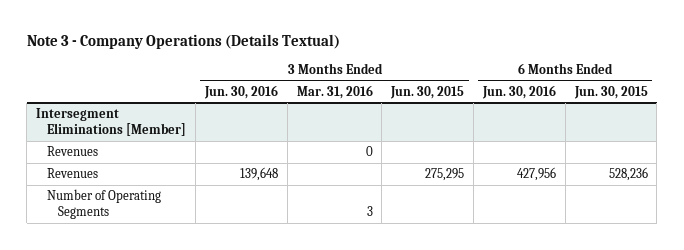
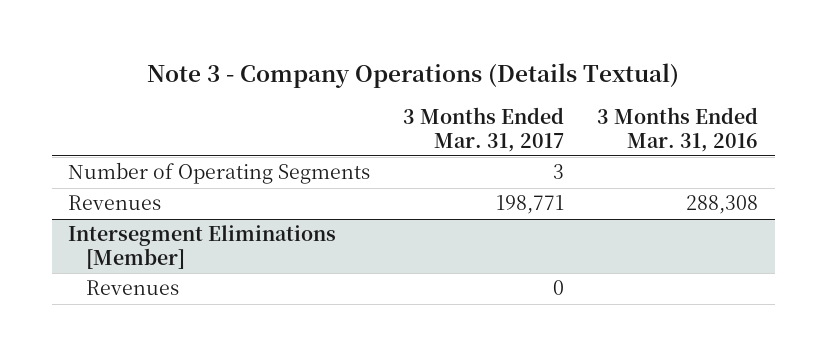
- | 3 Months Ended Jun. 30, 2016 | 3 Months Ended Mar. 31, 2016 | 3 Months Ended Jun. 30, 2015 | 6 Months Ended Jun. 30, 2016 | 6 Months Ended Jun. 30, 2015
+ | 3 Months Ended Mar. 31, 2017 | 3 Months Ended Mar. 31, 2016
+ Number of Operating Segments | 3 |
+ Revenues | 198,771 | 288,308
@ Intersegment Eliminations [Member]
- Revenues | | 0 | | |
- Number of Operating Segments | | 3 | | |

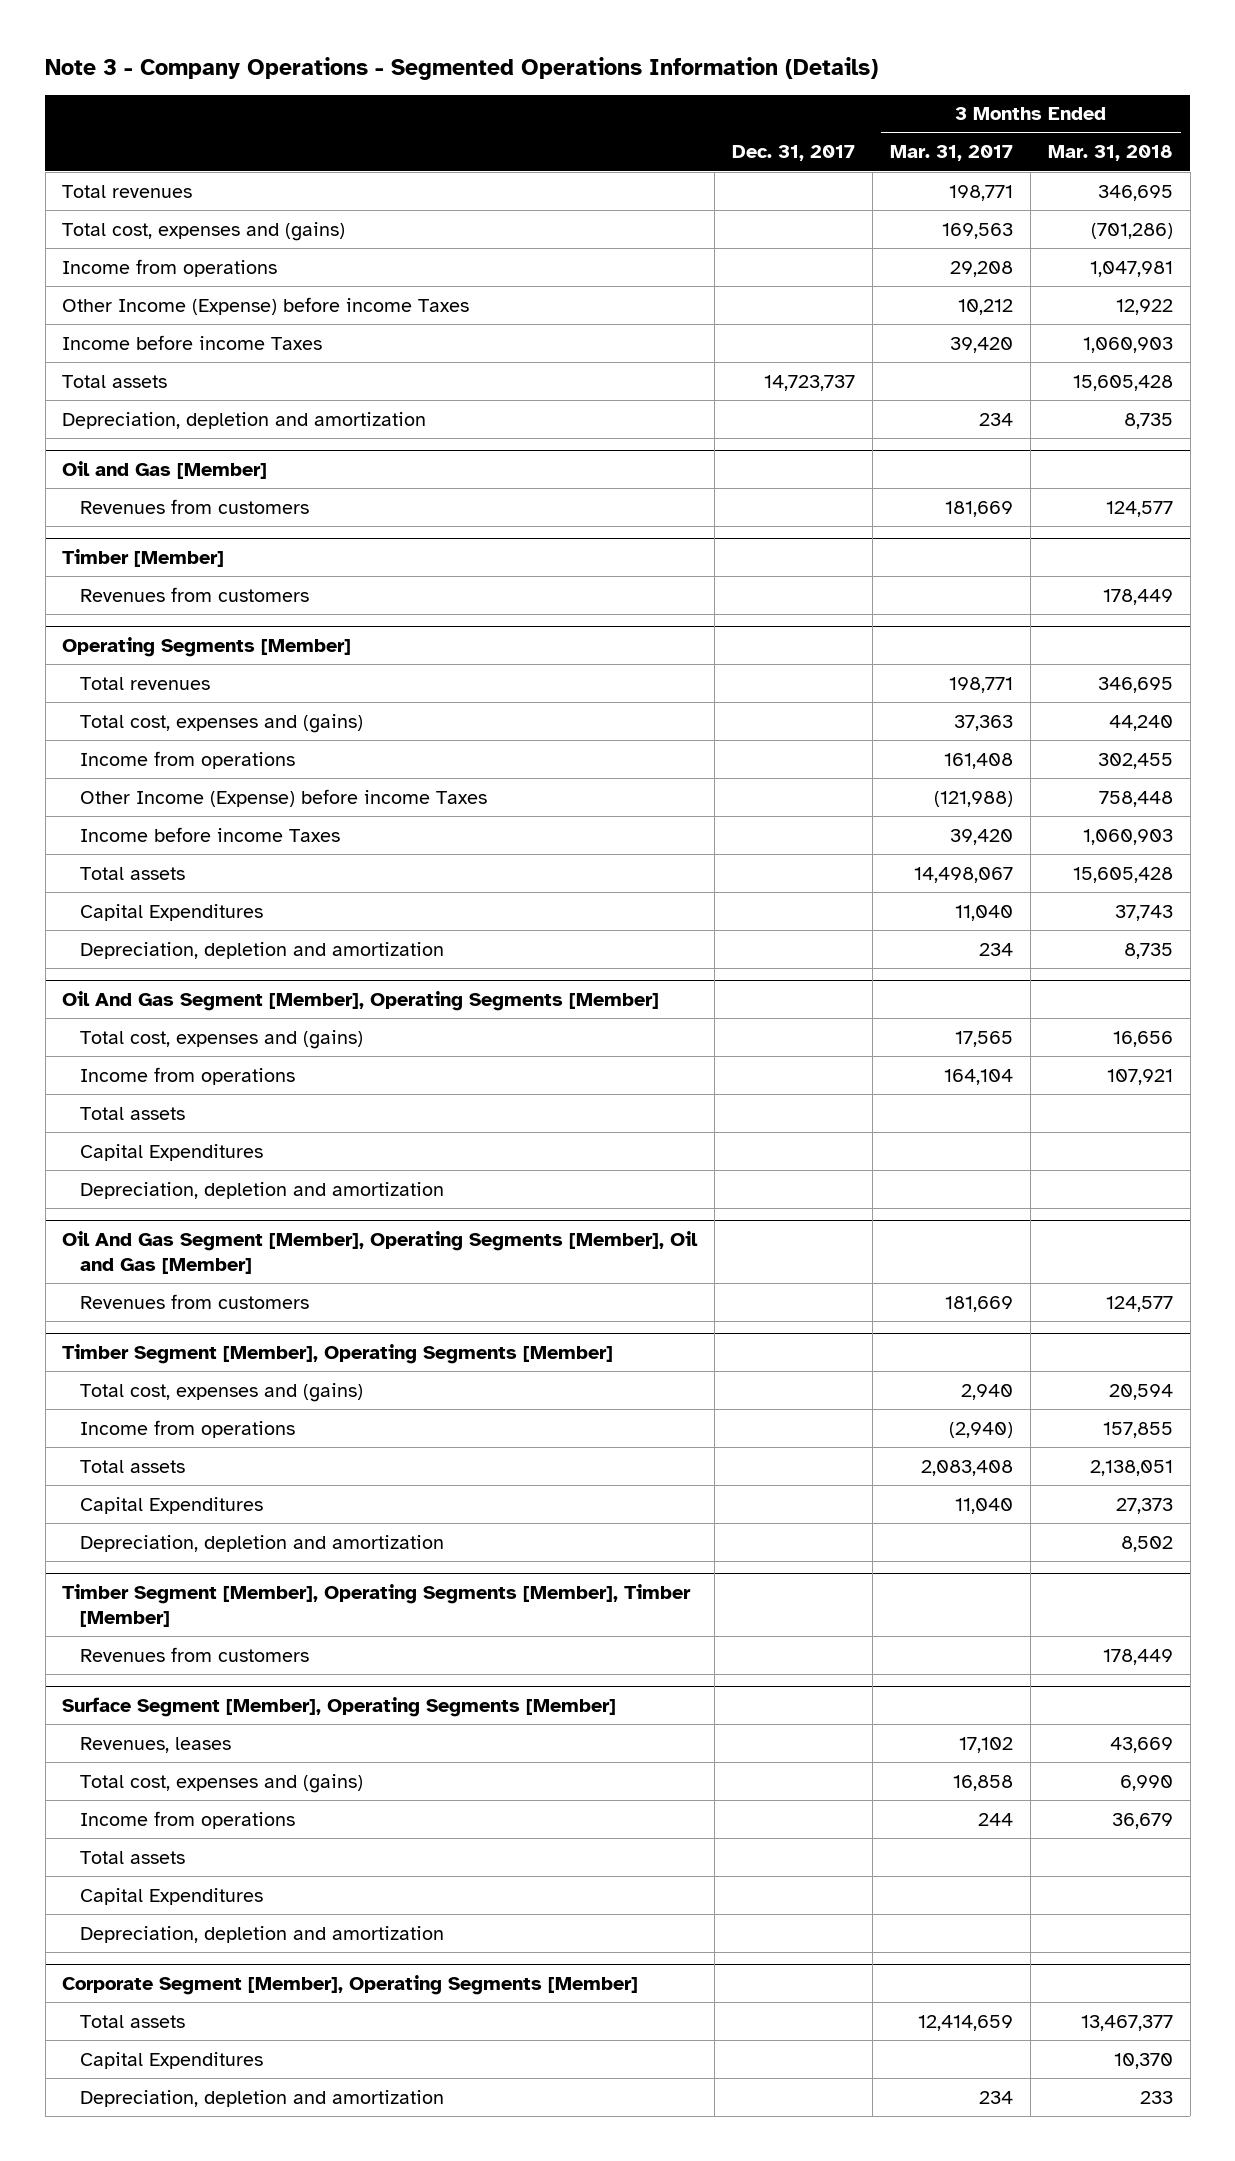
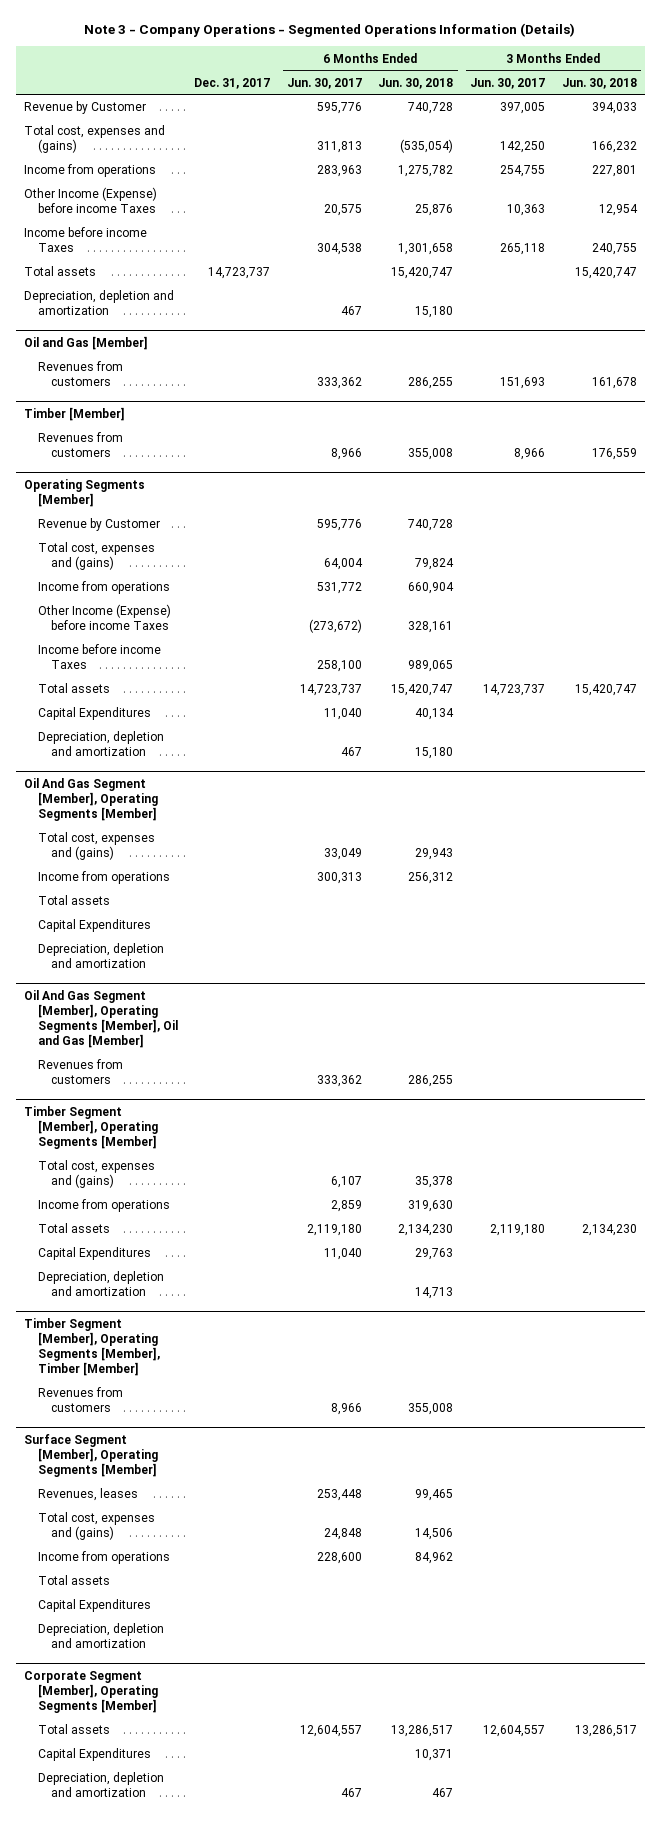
- | Dec. 31, 2017 | 3 Months Ended Mar. 31, 2017 | 3 Months Ended Mar. 31, 2018
+ | Dec. 31, 2017 | 6 Months Ended Jun. 30, 2017 | 6 Months Ended Jun. 30, 2018 | 3 Months Ended Jun. 30, 2017 | 3 Months Ended Jun. 30, 2018
- Total revenues | | 198,771 | 346,695
+ Revenue by Customer | | 595,776 | 740,728 | 397,005 | 394,033
@ Operating Segments [Member]
- Total revenues | | 198,771 | 346,695
+ Revenue by Customer | | 595,776 | 740,728 | |

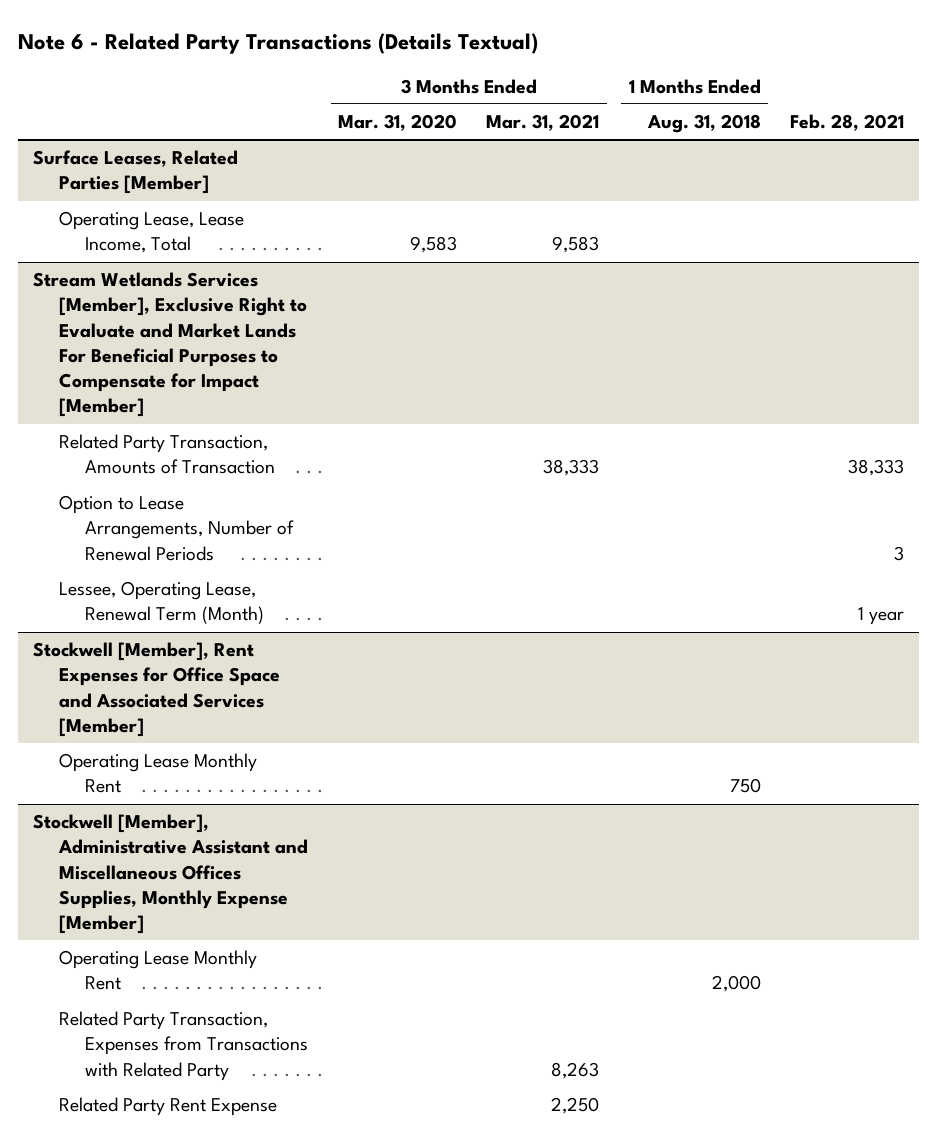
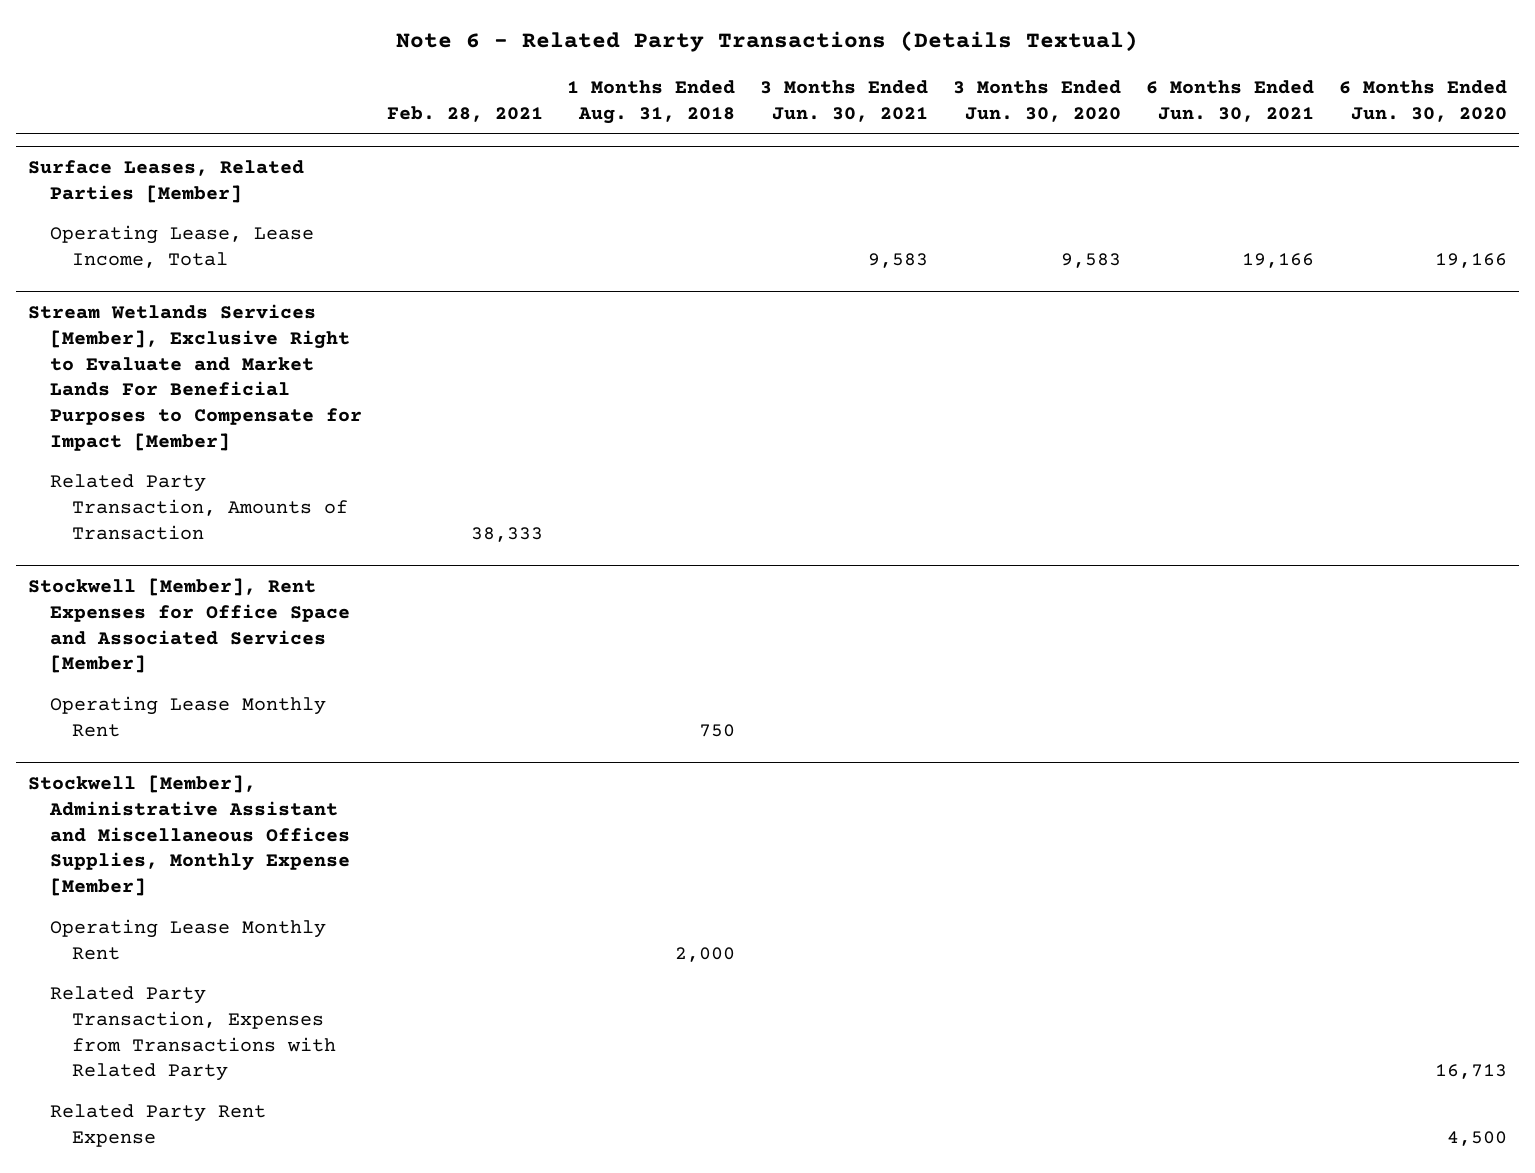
- | 3 Months Ended Mar. 31, 2020 | 3 Months Ended Mar. 31, 2021 | 1 Months Ended Aug. 31, 2018 | Feb. 28, 2021
+ | Feb. 28, 2021 | 1 Months Ended Aug. 31, 2018 | 3 Months Ended Jun. 30, 2021 | 3 Months Ended Jun. 30, 2020 | 6 Months Ended Jun. 30, 2021 | 6 Months Ended Jun. 30, 2020
@ Stream Wetlands Services [Member], Exclusive Right to Evaluate and Market Lands For Beneficial Purposes to Compensate for Impact [Member]
- Option to Lease Arrangements, Number of Renewal Periods | | | | 3
- Lessee, Operating Lease, Renewal Term (Month) | | | | 1 year

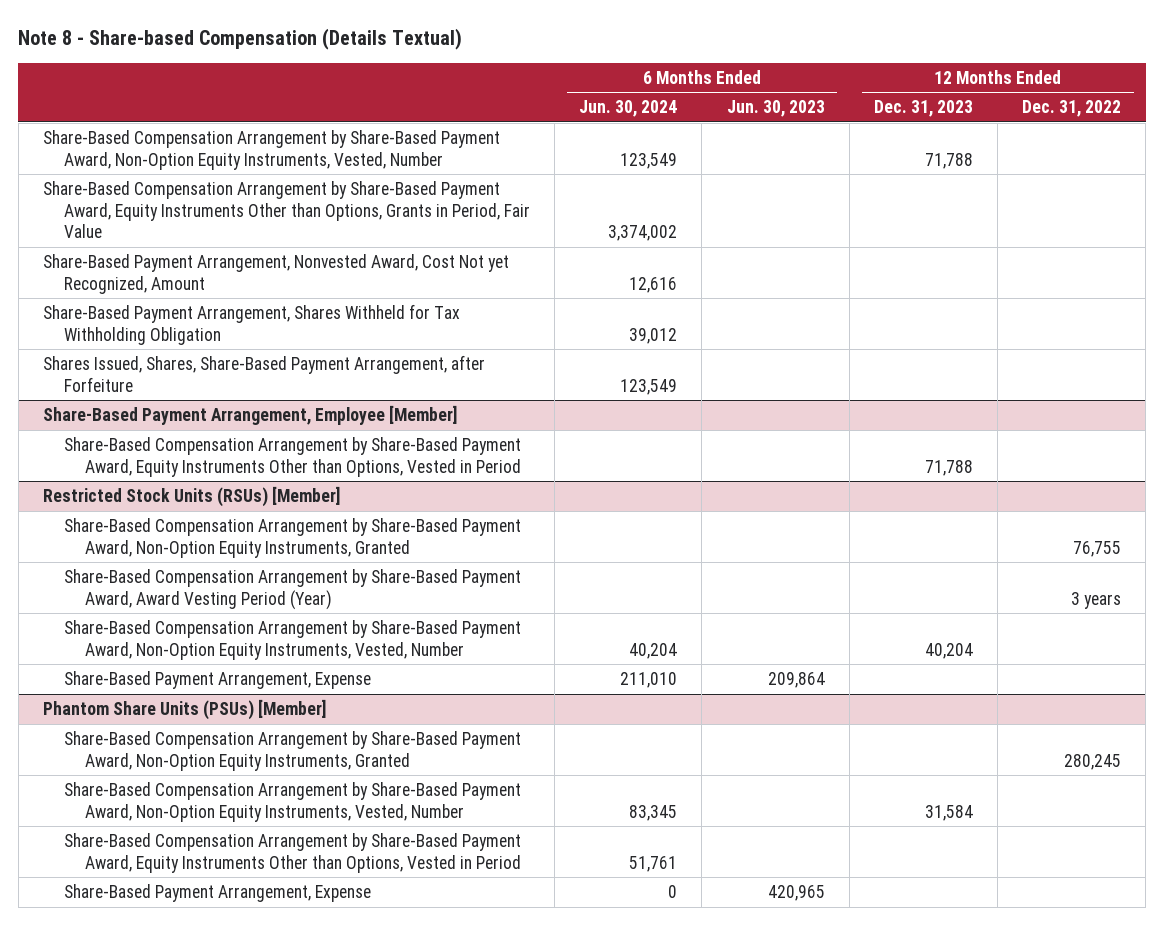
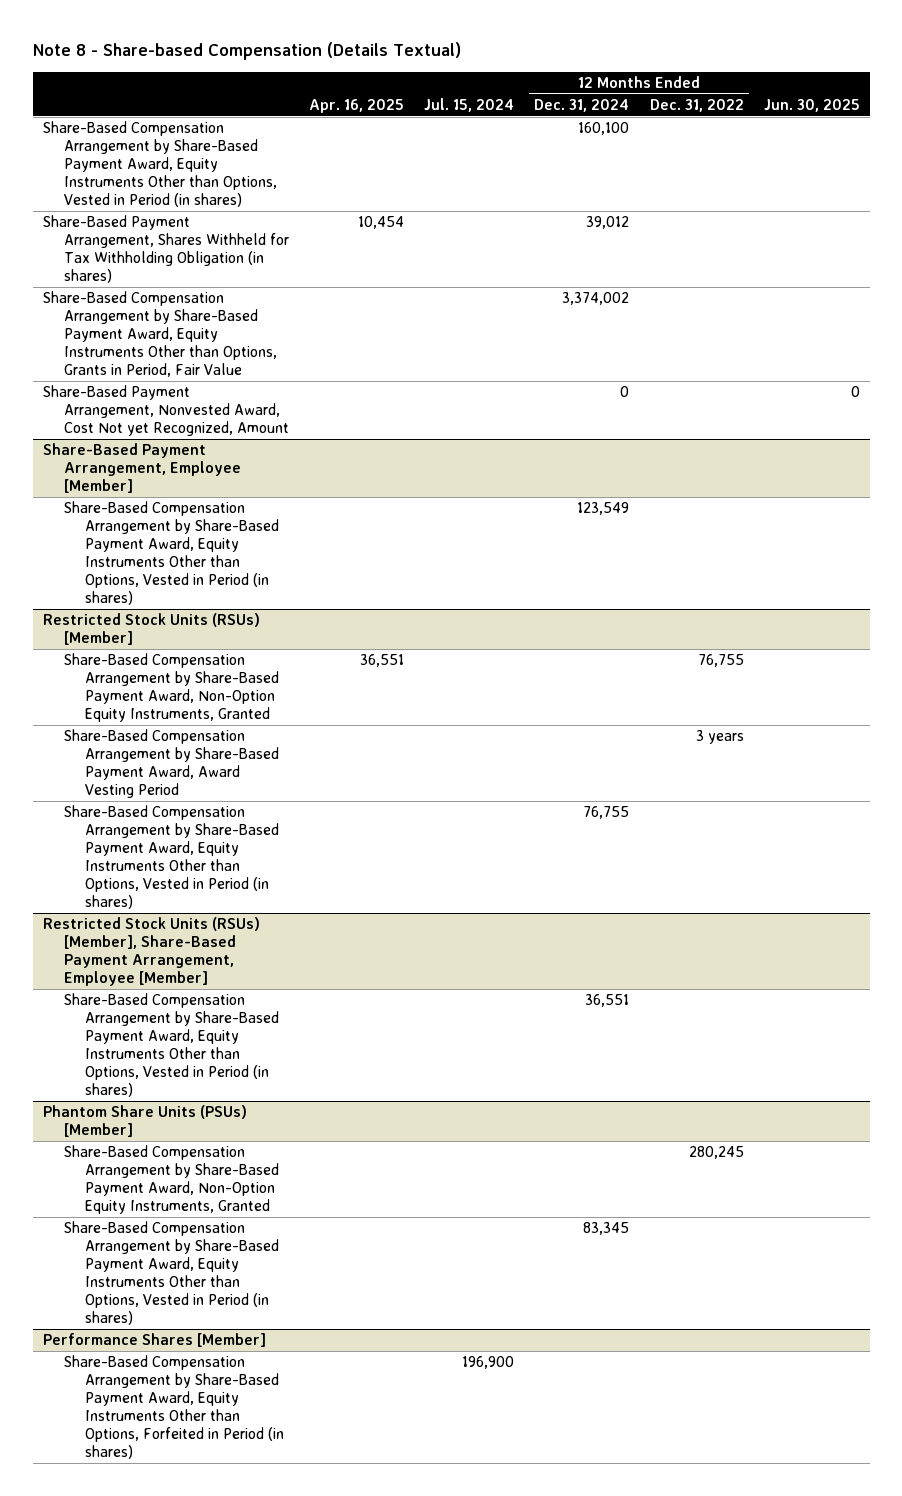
- | 6 Months Ended Jun. 30, 2024 | 6 Months Ended Jun. 30, 2023 | 12 Months Ended Dec. 31, 2023 | 12 Months Ended Dec. 31, 2022
+ | Apr. 16, 2025 | Jul. 15, 2024 | 12 Months Ended Dec. 31, 2024 | 12 Months Ended Dec. 31, 2022 | Jun. 30, 2025
- Share-Based Compensation Arrangement by Share-Based Payment Award, Non-Option Equity Instruments, Vested, Number | 123,549 | | 71,788 |
+ Share-Based Compensation Arrangement by Share-Based Payment Award, Equity Instruments Other than Options, Vested in Period (in shares) | | | 160,100 | |
+ Share-Based Payment Arrangement, Shares Withheld for Tax Withholding Obligation (in shares) | 10,454 | | 39,012 | |
- Share-Based Payment Arrangement, Shares Withheld for Tax Withholding Obligation | 39,012 | | |
- Shares Issued, Shares, Share-Based Payment Arrangement, after Forfeiture | 123,549 | | |
@ Share-Based Payment Arrangement, Employee [Member]
- Share-Based Compensation Arrangement by Share-Based Payment Award, Equity Instruments Other than Options, Vested in Period | | | 71,788 |
+ Share-Based Compensation Arrangement by Share-Based Payment Award, Equity Instruments Other than Options, Vested in Period (in shares) | | | 123,549 | |
@ Restricted Stock Units (RSUs) [Member]
- Share-Based Compensation Arrangement by Share-Based Payment Award, Award Vesting Period (Year) | | | | 3 years
- Share-Based Compensation Arrangement by Share-Based Payment Award, Non-Option Equity Instruments, Vested, Number | 40,204 | | 40,204 |
- Share-Based Payment Arrangement, Expense | 211,010 | 209,864 | |
+ Share-Based Compensation Arrangement by Share-Based Payment Award, Award Vesting Period | | | | 3 years |
+ Share-Based Compensation Arrangement by Share-Based Payment Award, Equity Instruments Other than Options, Vested in Period (in shares) | | | 76,755 | |
+ Restricted Stock Units (RSUs) [Member], Share-Based Payment Arrangement, Employee [Member]
+ Share-Based Compensation Arrangement by Share-Based Payment Award, Equity Instruments Other than Options, Vested in Period (in shares) | | | 36,551 | |
@ Phantom Share Units (PSUs) [Member]
- Share-Based Compensation Arrangement by Share-Based Payment Award, Non-Option Equity Instruments, Vested, Number | 83,345 | | 31,584 |
- Share-Based Compensation Arrangement by Share-Based Payment Award, Equity Instruments Other than Options, Vested in Period | 51,761 | | |
- Share-Based Payment Arrangement, Expense | 0 | 420,965 | |
+ Share-Based Compensation Arrangement by Share-Based Payment Award, Equity Instruments Other than Options, Vested in Period (in shares) | | | 83,345 | |
+ Performance Shares [Member]
+ Share-Based Compensation Arrangement by Share-Based Payment Award, Equity Instruments Other than Options, Forfeited in Period (in shares) | | 196,900 | | |

